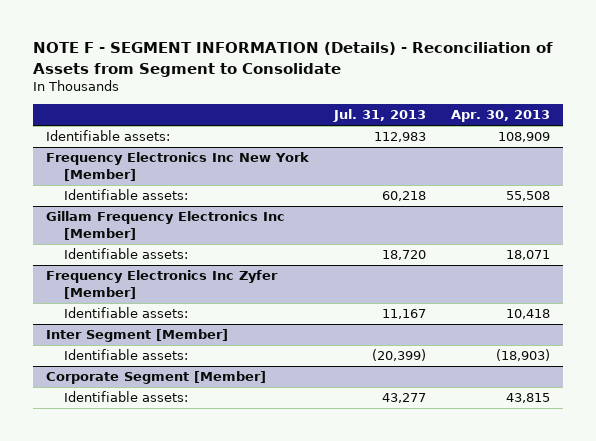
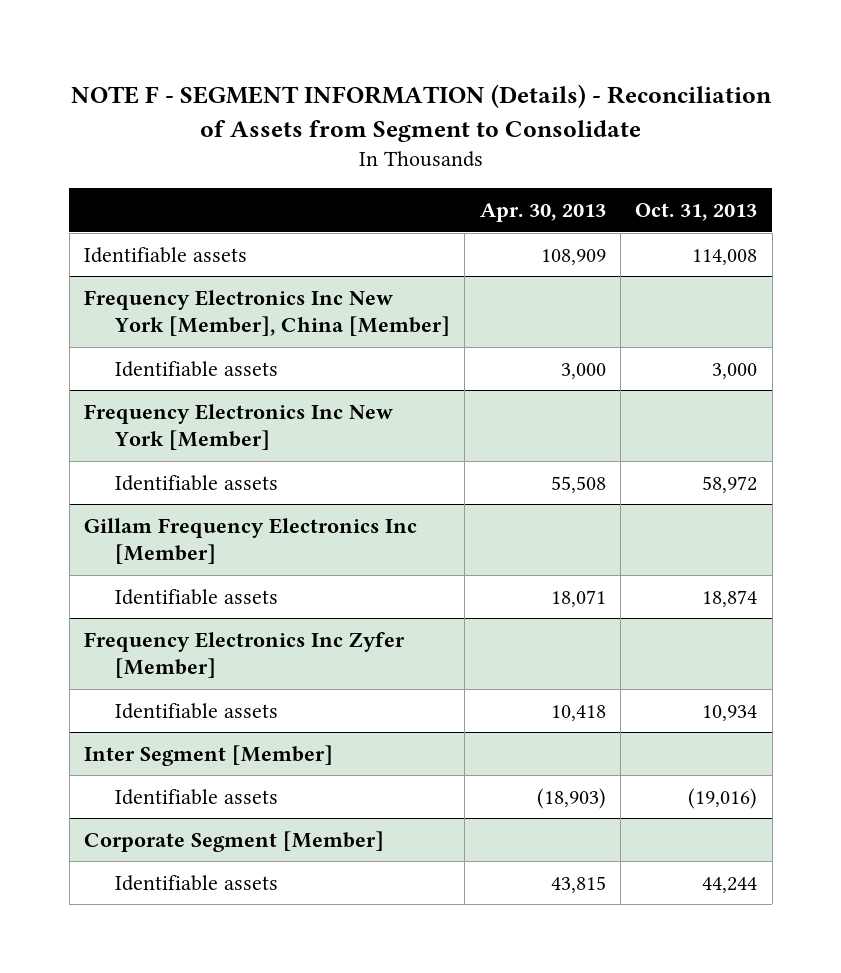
- | Jul. 31, 2013 | Apr. 30, 2013
+ | Apr. 30, 2013 | Oct. 31, 2013
- Identifiable assets: | 112,983 | 108,909
+ Identifiable assets | 108,909 | 114,008
+ Frequency Electronics Inc New York [Member], China [Member]
+ Identifiable assets | 3,000 | 3,000
@ Frequency Electronics Inc New York [Member]
- Identifiable assets: | 60,218 | 55,508
+ Identifiable assets | 55,508 | 58,972
@ Gillam Frequency Electronics Inc [Member]
- Identifiable assets: | 18,720 | 18,071
+ Identifiable assets | 18,071 | 18,874
@ Frequency Electronics Inc Zyfer [Member]
- Identifiable assets: | 11,167 | 10,418
+ Identifiable assets | 10,418 | 10,934
@ Inter Segment [Member]
- Identifiable assets: | (20,399) | (18,903)
+ Identifiable assets | (18,903) | (19,016)
@ Corporate Segment [Member]
- Identifiable assets: | 43,277 | 43,815
+ Identifiable assets | 43,815 | 44,244

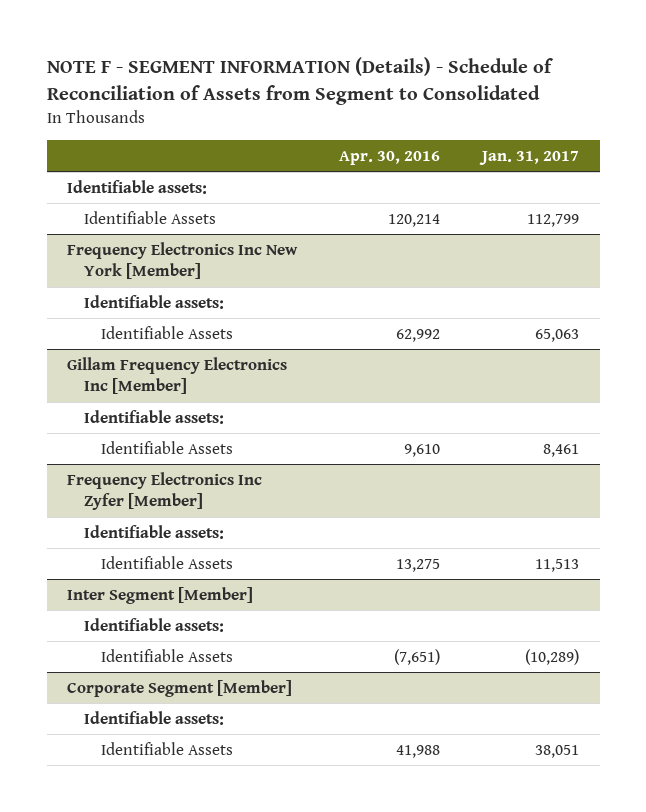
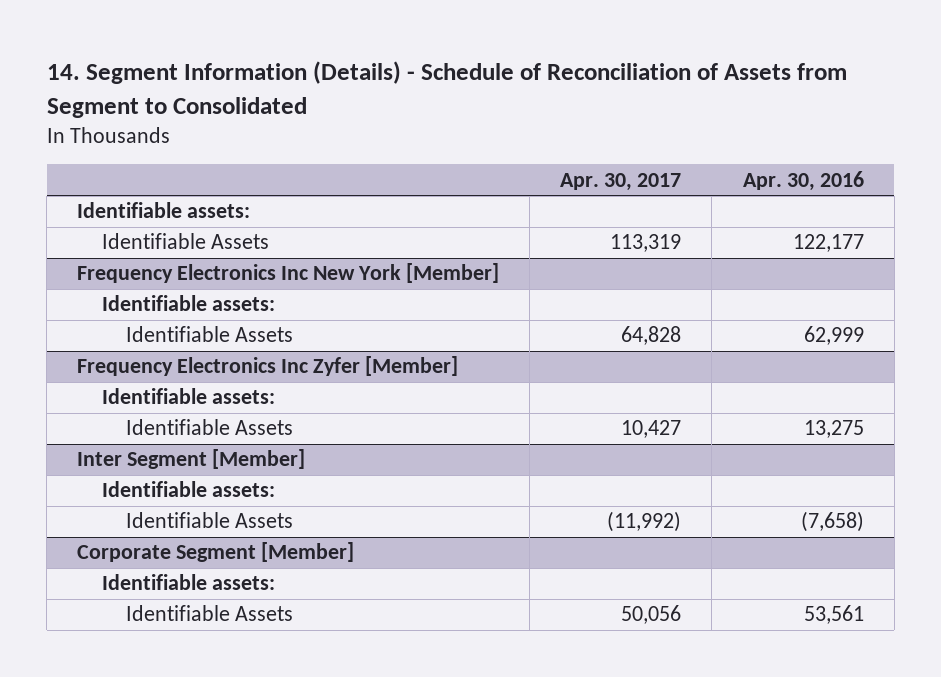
- NOTE F - SEGMENT INFORMATION (Details) - Schedule of Reconciliation of Assets from Segment to Consolidated
+ 14. Segment Information (Details) - Schedule of Reconciliation of Assets from Segment to Consolidated
- | Apr. 30, 2016 | Jan. 31, 2017
+ | Apr. 30, 2017 | Apr. 30, 2016
- Identifiable Assets | 120,214 | 112,799
+ Identifiable Assets | 113,319 | 122,177
@ Frequency Electronics Inc New York [Member]
- Identifiable Assets | 62,992 | 65,063
- Gillam Frequency Electronics Inc [Member]
- Identifiable assets:
- Identifiable Assets | 9,610 | 8,461
@ Frequency Electronics Inc New York [Member]
+ Identifiable Assets | 64,828 | 62,999
@ Inter Segment [Member]
- Identifiable Assets | (7,651) | (10,289)
+ Identifiable Assets | (11,992) | (7,658)
@ Corporate Segment [Member]
- Identifiable Assets | 41,988 | 38,051
+ Identifiable Assets | 50,056 | 53,561

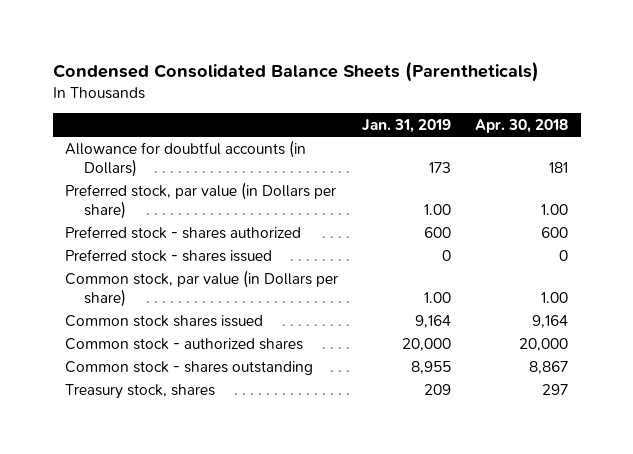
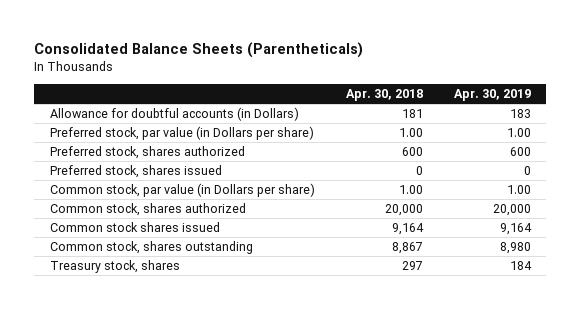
- Condensed Consolidated Balance Sheets (Parentheticals)
+ Consolidated Balance Sheets (Parentheticals)
- | Jan. 31, 2019 | Apr. 30, 2018
+ | Apr. 30, 2018 | Apr. 30, 2019
- Preferred stock - shares authorized | 600 | 600
- Preferred stock - shares issued | 0 | 0
+ Preferred stock, shares authorized | 600 | 600
+ Preferred stock, shares issued | 0 | 0
+ Common stock, shares authorized | 20,000 | 20,000
- Common stock - authorized shares | 20,000 | 20,000
- Common stock - shares outstanding | 8,955 | 8,867
+ Common stock, shares outstanding | 8,867 | 8,980

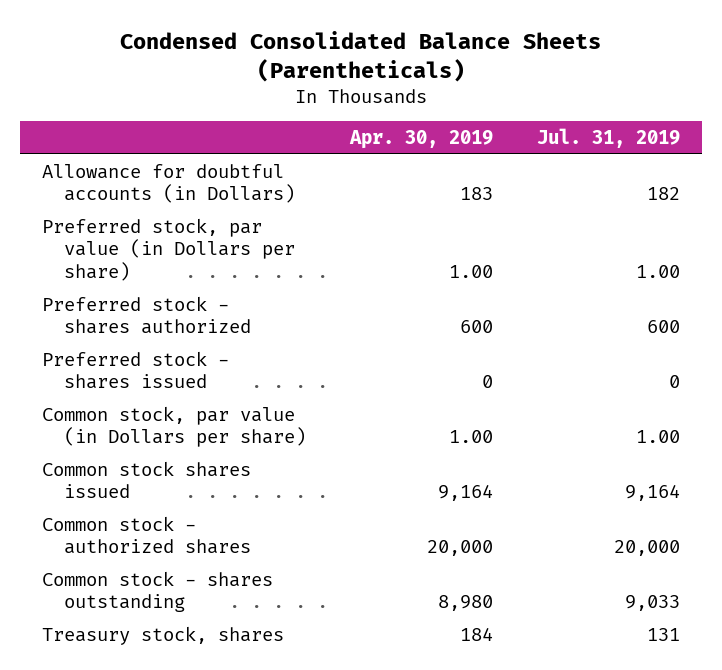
- Consolidated Balance Sheets (Parentheticals)
+ Condensed Consolidated Balance Sheets (Parentheticals)
- | Apr. 30, 2018 | Apr. 30, 2019
+ | Apr. 30, 2019 | Jul. 31, 2019
- Preferred stock, shares authorized | 600 | 600
- Preferred stock, shares issued | 0 | 0
+ Preferred stock - shares authorized | 600 | 600
+ Preferred stock - shares issued | 0 | 0
- Common stock, shares authorized | 20,000 | 20,000
- Common stock, shares outstanding | 8,867 | 8,980
+ Common stock - authorized shares | 20,000 | 20,000
+ Common stock - shares outstanding | 8,980 | 9,033

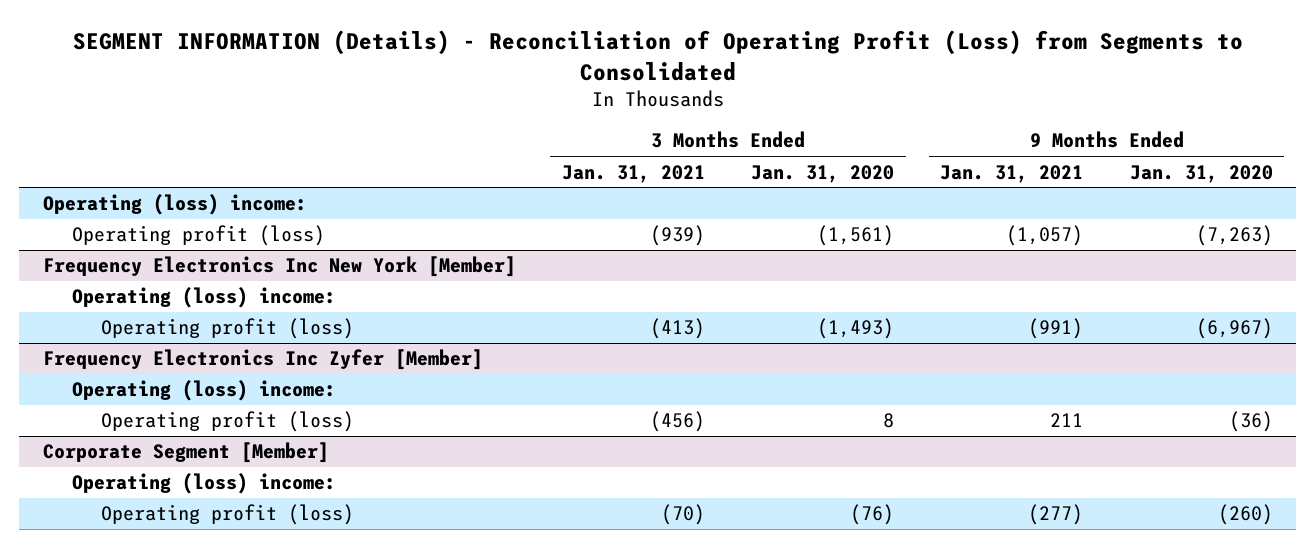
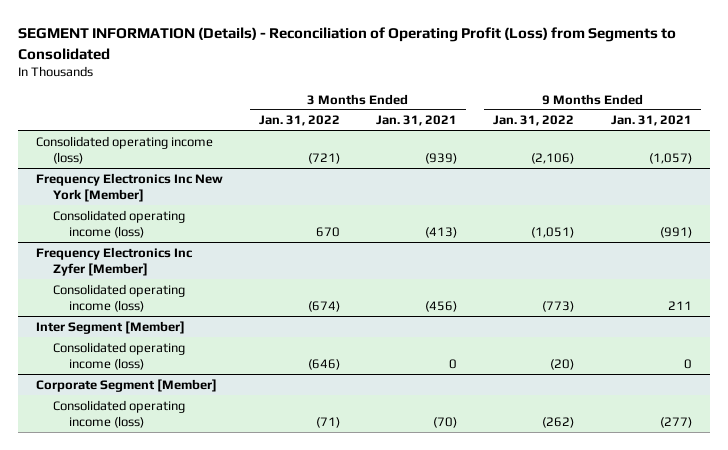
- | 3 Months Ended Jan. 31, 2021 | 3 Months Ended Jan. 31, 2020 | 9 Months Ended Jan. 31, 2021 | 9 Months Ended Jan. 31, 2020
+ | 3 Months Ended Jan. 31, 2022 | 3 Months Ended Jan. 31, 2021 | 9 Months Ended Jan. 31, 2022 | 9 Months Ended Jan. 31, 2021
- Operating (loss) income:
- Operating profit (loss) | (939) | (1,561) | (1,057) | (7,263)
+ Consolidated operating income (loss) | (721) | (939) | (2,106) | (1,057)
@ Frequency Electronics Inc New York [Member]
- Operating (loss) income:
- Operating profit (loss) | (413) | (1,493) | (991) | (6,967)
+ Consolidated operating income (loss) | 670 | (413) | (1,051) | (991)
@ Frequency Electronics Inc Zyfer [Member]
- Operating (loss) income:
- Operating profit (loss) | (456) | 8 | 211 | (36)
+ Consolidated operating income (loss) | (674) | (456) | (773) | 211
+ Inter Segment [Member]
+ Consolidated operating income (loss) | (646) | 0 | (20) | 0
@ Corporate Segment [Member]
- Operating (loss) income:
- Operating profit (loss) | (70) | (76) | (277) | (260)
+ Consolidated operating income (loss) | (71) | (70) | (262) | (277)

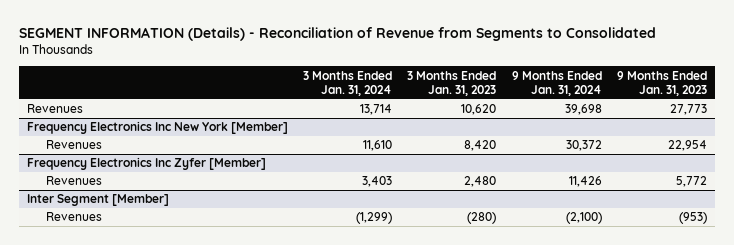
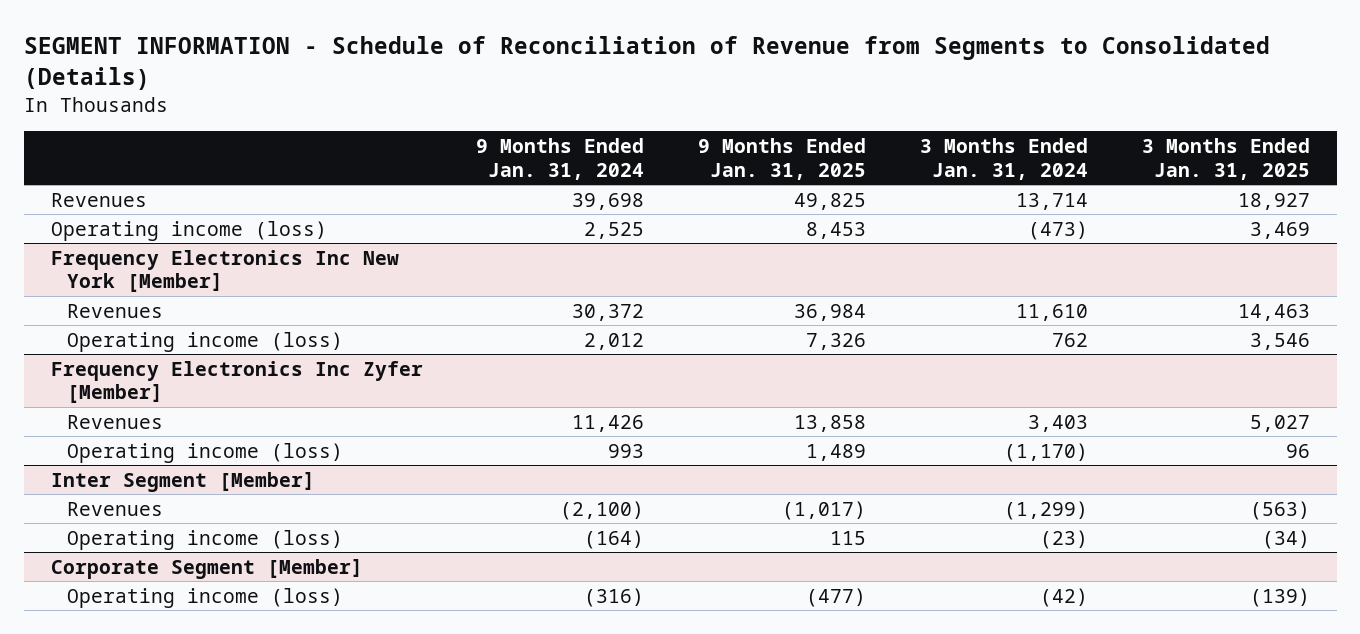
- SEGMENT INFORMATION (Details) - Reconciliation of Revenue from Segments to Consolidated
+ SEGMENT INFORMATION - Schedule of Reconciliation of Revenue from Segments to Consolidated (Details)
- | 3 Months Ended Jan. 31, 2024 | 3 Months Ended Jan. 31, 2023 | 9 Months Ended Jan. 31, 2024 | 9 Months Ended Jan. 31, 2023
+ | 9 Months Ended Jan. 31, 2024 | 9 Months Ended Jan. 31, 2025 | 3 Months Ended Jan. 31, 2024 | 3 Months Ended Jan. 31, 2025
+ Operating income (loss) | 2,525 | 8,453 | (473) | 3,469
@ Frequency Electronics Inc New York [Member]
+ Operating income (loss) | 2,012 | 7,326 | 762 | 3,546
@ Frequency Electronics Inc Zyfer [Member]
+ Operating income (loss) | 993 | 1,489 | (1,170) | 96
@ Inter Segment [Member]
+ Operating income (loss) | (164) | 115 | (23) | (34)
+ Corporate Segment [Member]
+ Operating income (loss) | (316) | (477) | (42) | (139)

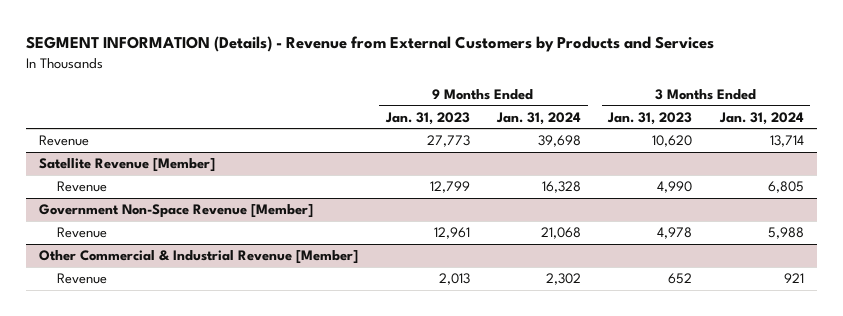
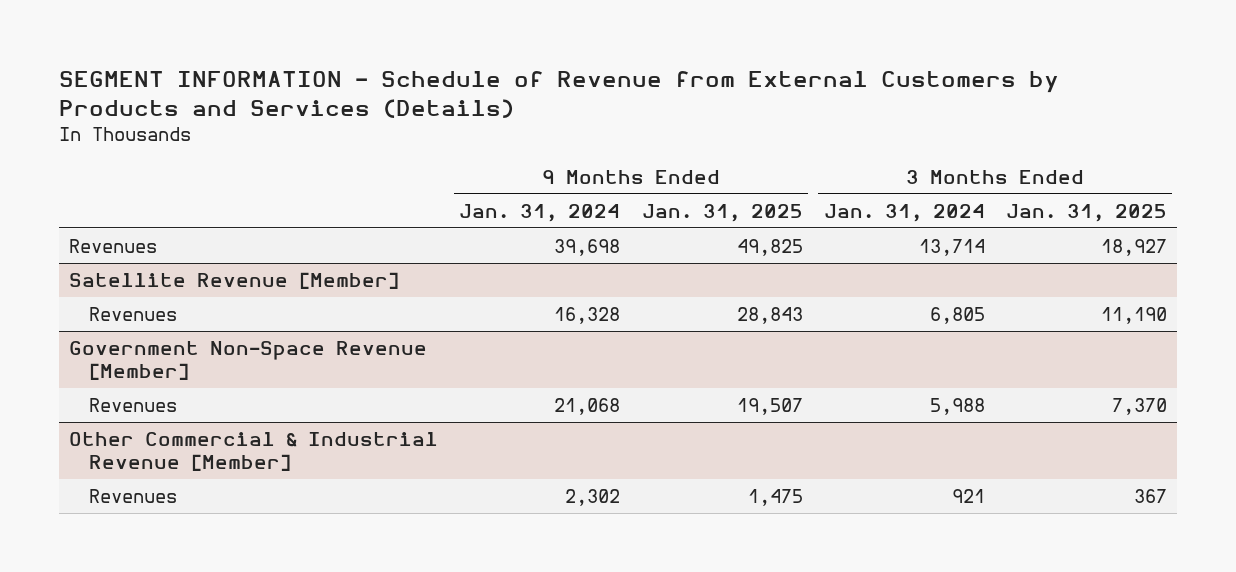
- SEGMENT INFORMATION (Details) - Revenue from External Customers by Products and Services
+ SEGMENT INFORMATION - Schedule of Revenue from External Customers by Products and Services (Details)
- | 9 Months Ended Jan. 31, 2023 | 9 Months Ended Jan. 31, 2024 | 3 Months Ended Jan. 31, 2023 | 3 Months Ended Jan. 31, 2024
+ | 9 Months Ended Jan. 31, 2024 | 9 Months Ended Jan. 31, 2025 | 3 Months Ended Jan. 31, 2024 | 3 Months Ended Jan. 31, 2025
- Revenue | 27,773 | 39,698 | 10,620 | 13,714
+ Revenues | 39,698 | 49,825 | 13,714 | 18,927
@ Satellite Revenue [Member]
- Revenue | 12,799 | 16,328 | 4,990 | 6,805
+ Revenues | 16,328 | 28,843 | 6,805 | 11,190
@ Government Non-Space Revenue [Member]
- Revenue | 12,961 | 21,068 | 4,978 | 5,988
+ Revenues | 21,068 | 19,507 | 5,988 | 7,370
@ Other Commercial & Industrial Revenue [Member]
- Revenue | 2,013 | 2,302 | 652 | 921
+ Revenues | 2,302 | 1,475 | 921 | 367

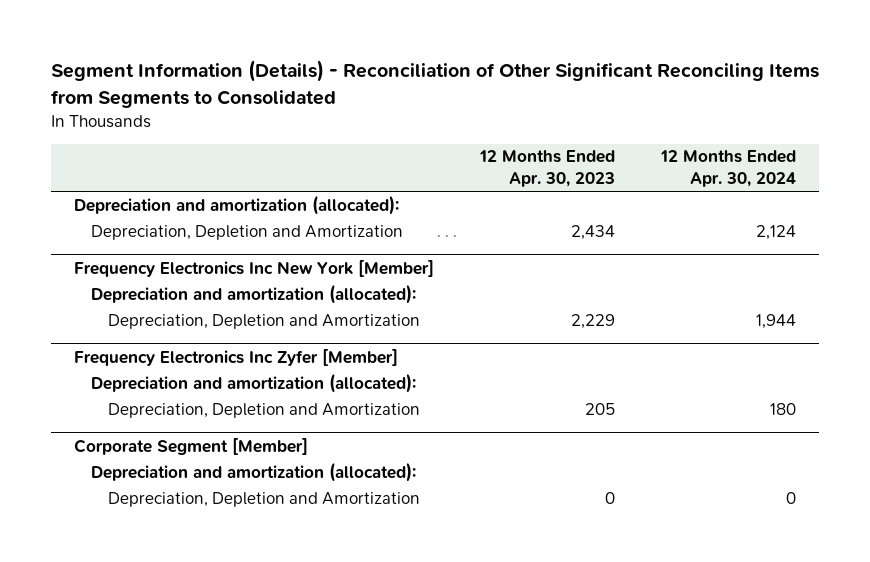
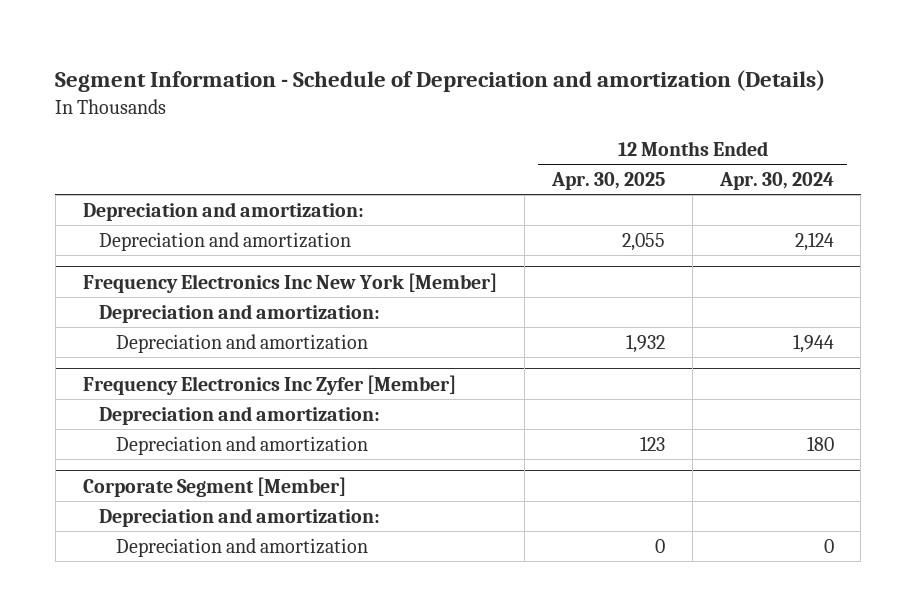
- Segment Information (Details) - Reconciliation of Other Significant Reconciling Items from Segments to Consolidated
+ Segment Information - Schedule of Depreciation and amortization (Details)
- | 12 Months Ended Apr. 30, 2023 | 12 Months Ended Apr. 30, 2024
+ | 12 Months Ended Apr. 30, 2025 | 12 Months Ended Apr. 30, 2024
- Depreciation and amortization (allocated):
- Depreciation, Depletion and Amortization | 2,434 | 2,124
+ Depreciation and amortization:
+ Depreciation and amortization | 2,055 | 2,124
@ Frequency Electronics Inc New York [Member]
- Depreciation and amortization (allocated):
- Depreciation, Depletion and Amortization | 2,229 | 1,944
+ Depreciation and amortization:
+ Depreciation and amortization | 1,932 | 1,944
@ Frequency Electronics Inc Zyfer [Member]
- Depreciation and amortization (allocated):
- Depreciation, Depletion and Amortization | 205 | 180
+ Depreciation and amortization:
+ Depreciation and amortization | 123 | 180
@ Corporate Segment [Member]
- Depreciation and amortization (allocated):
- Depreciation, Depletion and Amortization | 0 | 0
+ Depreciation and amortization:
+ Depreciation and amortization | 0 | 0

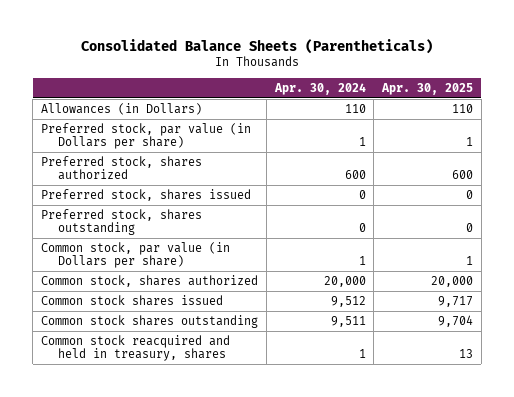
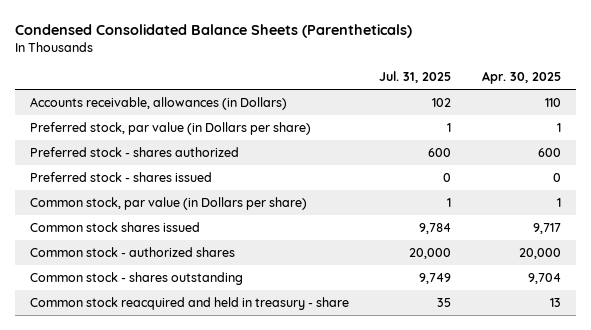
- Consolidated Balance Sheets (Parentheticals)
+ Condensed Consolidated Balance Sheets (Parentheticals)
- | Apr. 30, 2024 | Apr. 30, 2025
+ | Jul. 31, 2025 | Apr. 30, 2025
- Allowances (in Dollars) | 110 | 110
+ Accounts receivable, allowances (in Dollars) | 102 | 110
- Preferred stock, shares authorized | 600 | 600
- Preferred stock, shares issued | 0 | 0
- Preferred stock, shares outstanding | 0 | 0
+ Preferred stock - shares authorized | 600 | 600
+ Preferred stock - shares issued | 0 | 0
- Common stock, shares authorized | 20,000 | 20,000
- Common stock shares outstanding | 9,511 | 9,704
- Common stock reacquired and held in treasury, shares | 1 | 13
+ Common stock - authorized shares | 20,000 | 20,000
+ Common stock - shares outstanding | 9,749 | 9,704
+ Common stock reacquired and held in treasury - share | 35 | 13

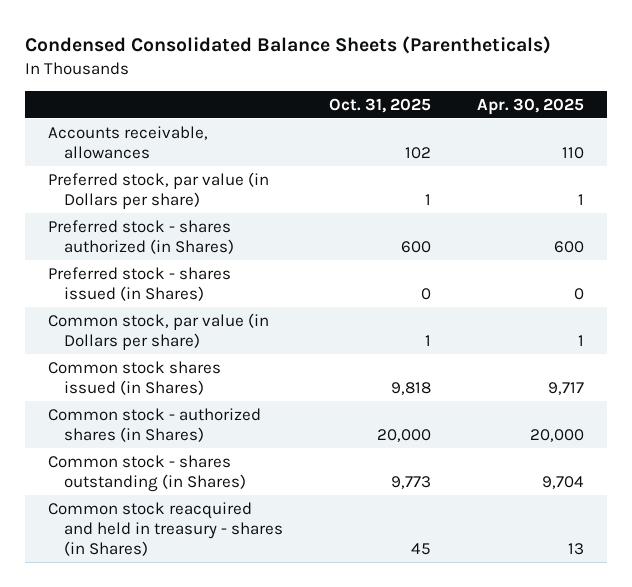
- | Jul. 31, 2025 | Apr. 30, 2025
+ | Oct. 31, 2025 | Apr. 30, 2025
- Accounts receivable, allowances (in Dollars) | 102 | 110
+ Accounts receivable, allowances | 102 | 110
- Preferred stock - shares authorized | 600 | 600
- Preferred stock - shares issued | 0 | 0
+ Preferred stock - shares authorized (in Shares) | 600 | 600
+ Preferred stock - shares issued (in Shares) | 0 | 0
- Common stock shares issued | 9,784 | 9,717
- Common stock - authorized shares | 20,000 | 20,000
- Common stock - shares outstanding | 9,749 | 9,704
- Common stock reacquired and held in treasury - share | 35 | 13
+ Common stock shares issued (in Shares) | 9,818 | 9,717
+ Common stock - authorized shares (in Shares) | 20,000 | 20,000
+ Common stock - shares outstanding (in Shares) | 9,773 | 9,704
+ Common stock reacquired and held in treasury - shares (in Shares) | 45 | 13

